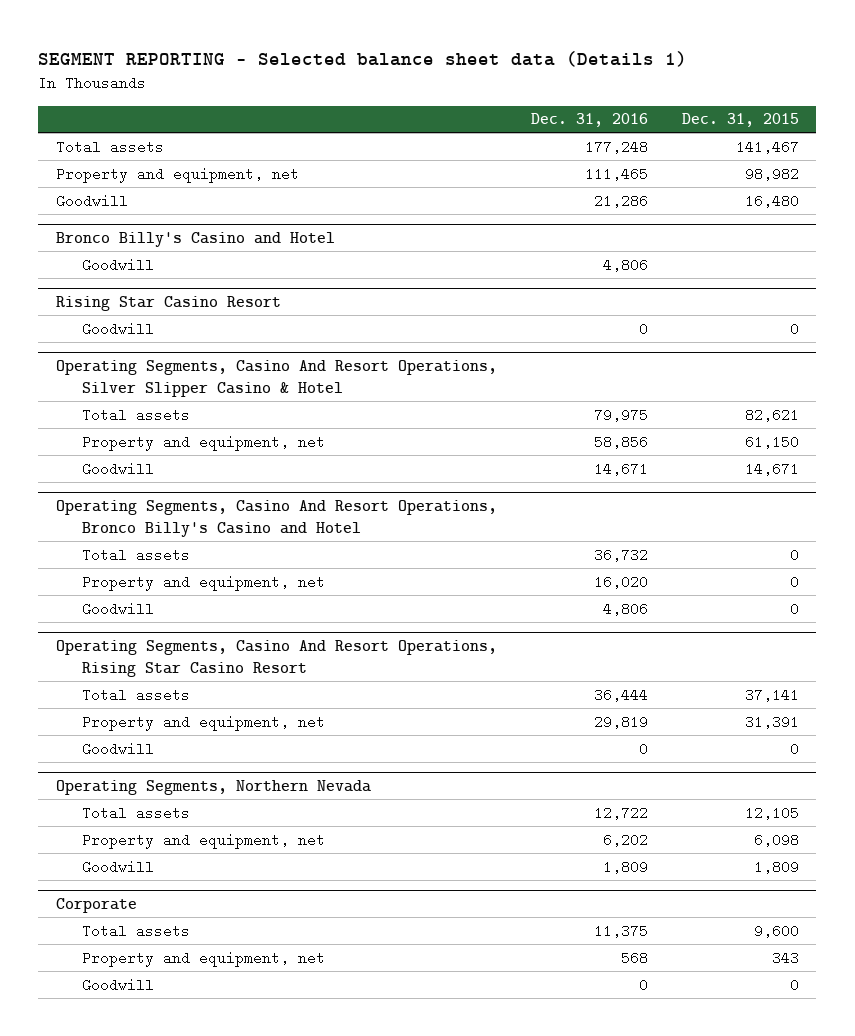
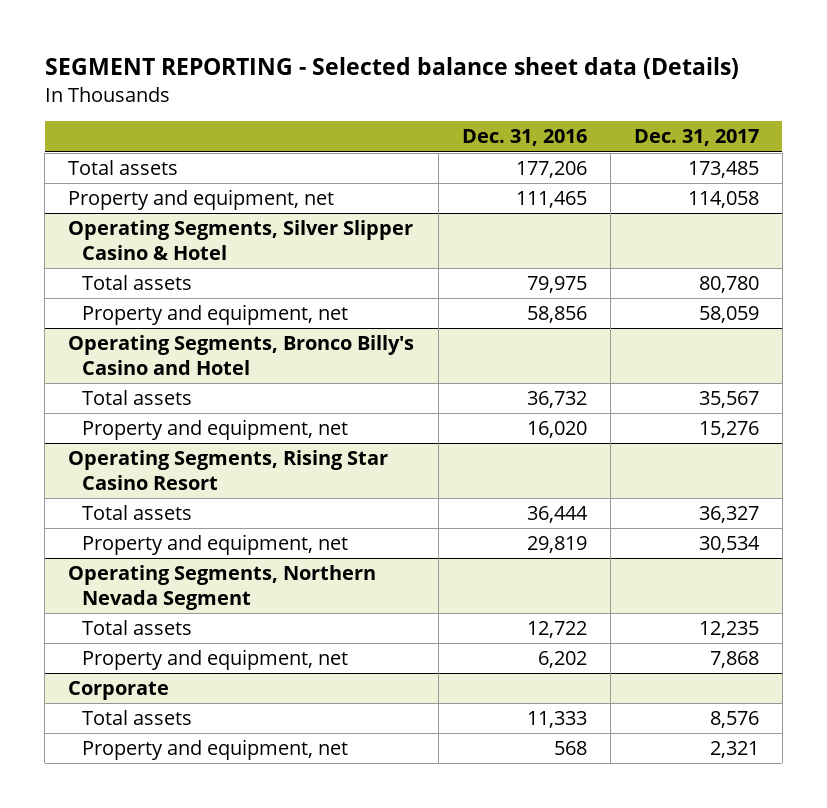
- SEGMENT REPORTING - Selected balance sheet data (Details 1)
+ SEGMENT REPORTING - Selected balance sheet data (Details)
- | Dec. 31, 2016 | Dec. 31, 2015
+ | Dec. 31, 2016 | Dec. 31, 2017
- Total assets | 177,248 | 141,467
+ Total assets | 177,206 | 173,485
- Goodwill | 21,286 | 16,480
- Bronco Billy's Casino and Hotel
- Goodwill | 4,806 |
- Rising Star Casino Resort
- Goodwill | 0 | 0
- Operating Segments, Casino And Resort Operations, Silver Slipper Casino & Hotel
+ Operating Segments, Silver Slipper Casino & Hotel
- Goodwill | 14,671 | 14,671
- Operating Segments, Casino And Resort Operations, Bronco Billy's Casino and Hotel
+ Operating Segments, Bronco Billy's Casino and Hotel
- Goodwill | 4,806 | 0
- Operating Segments, Casino And Resort Operations, Rising Star Casino Resort
+ Operating Segments, Rising Star Casino Resort
- Goodwill | 0 | 0
- Operating Segments, Northern Nevada
+ Operating Segments, Northern Nevada Segment
- Goodwill | 1,809 | 1,809
@ Corporate
- Total assets | 11,375 | 9,600
+ Total assets | 11,333 | 8,576
- Goodwill | 0 | 0

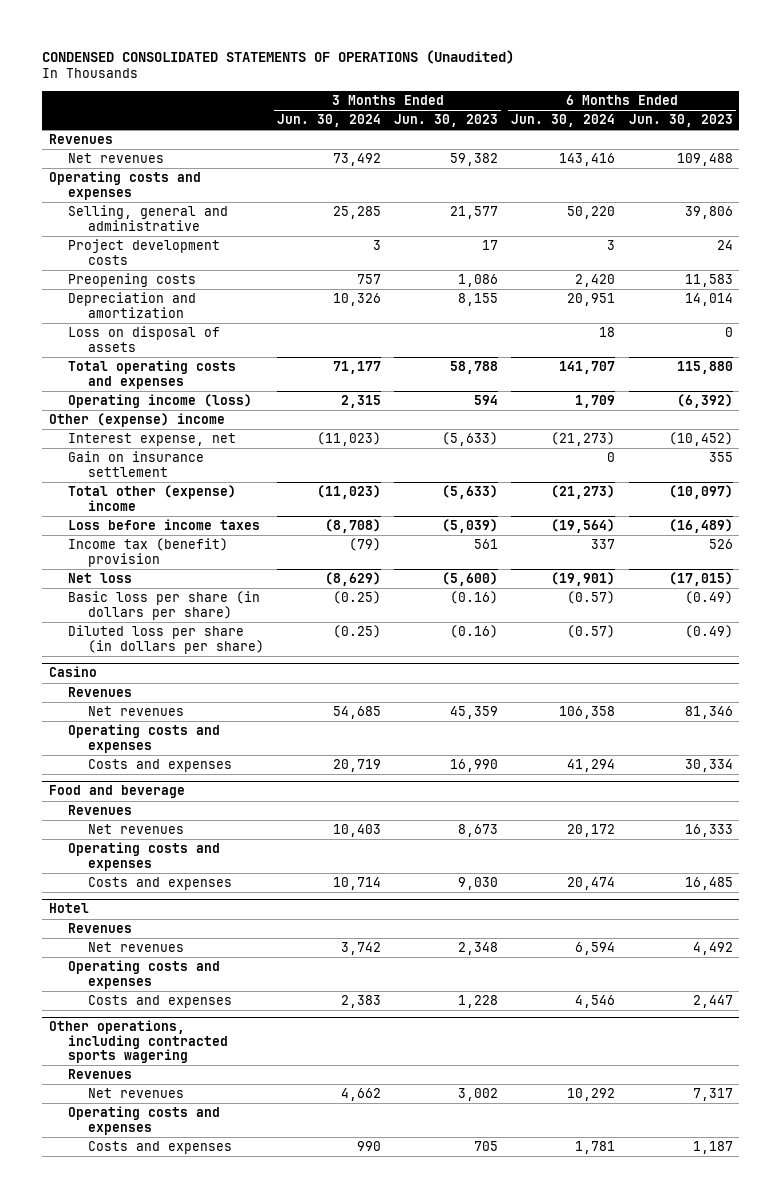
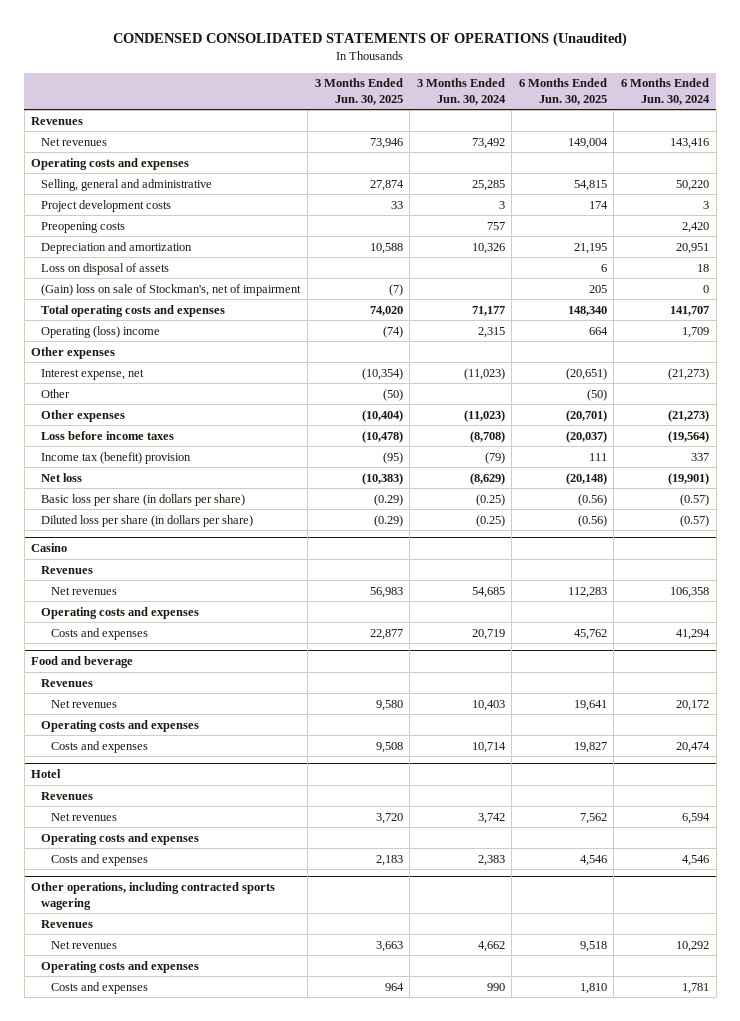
- | 3 Months Ended Jun. 30, 2024 | 3 Months Ended Jun. 30, 2023 | 6 Months Ended Jun. 30, 2024 | 6 Months Ended Jun. 30, 2023
+ | 3 Months Ended Jun. 30, 2025 | 3 Months Ended Jun. 30, 2024 | 6 Months Ended Jun. 30, 2025 | 6 Months Ended Jun. 30, 2024
+ (Gain) loss on sale of Stockman's, net of impairment | (7) | | 205 | 0
- Operating income (loss) | 2,315 | 594 | 1,709 | (6,392)
- Other (expense) income
+ Operating (loss) income | (74) | 2,315 | 664 | 1,709
+ Other expenses
- Gain on insurance settlement | | | 0 | 355
- Total other (expense) income | (11,023) | (5,633) | (21,273) | (10,097)
+ Other | (50) | | (50) |
+ Other expenses | (10,404) | (11,023) | (20,701) | (21,273)

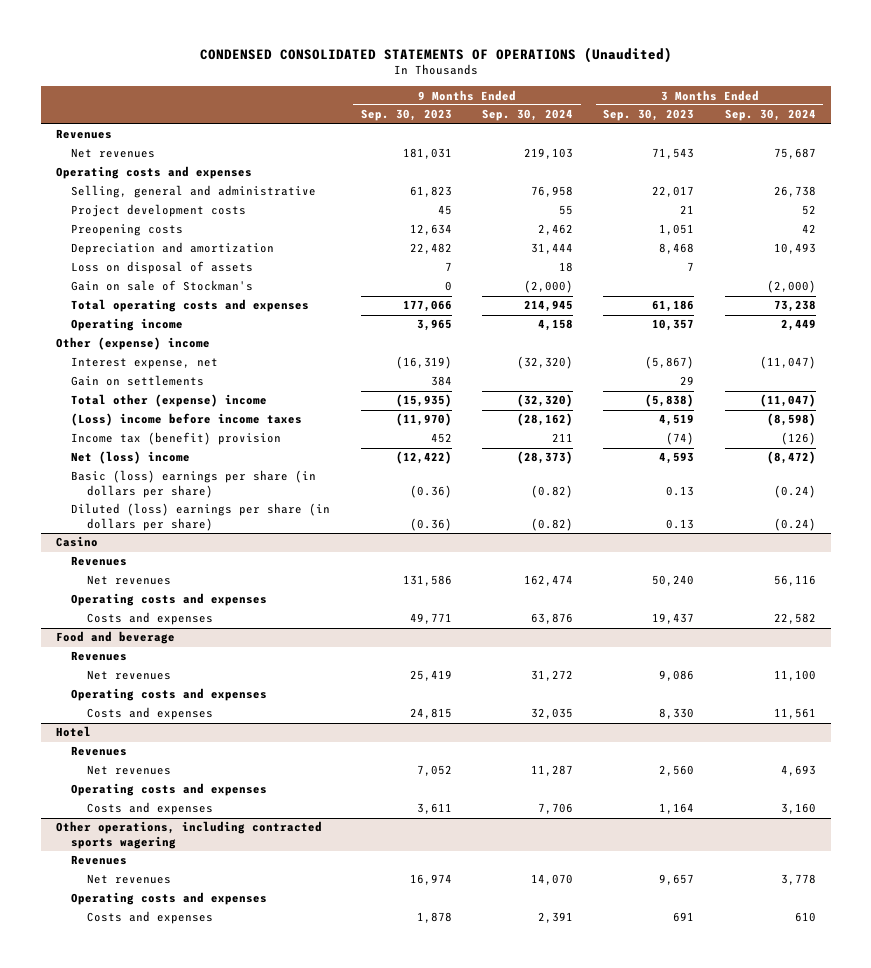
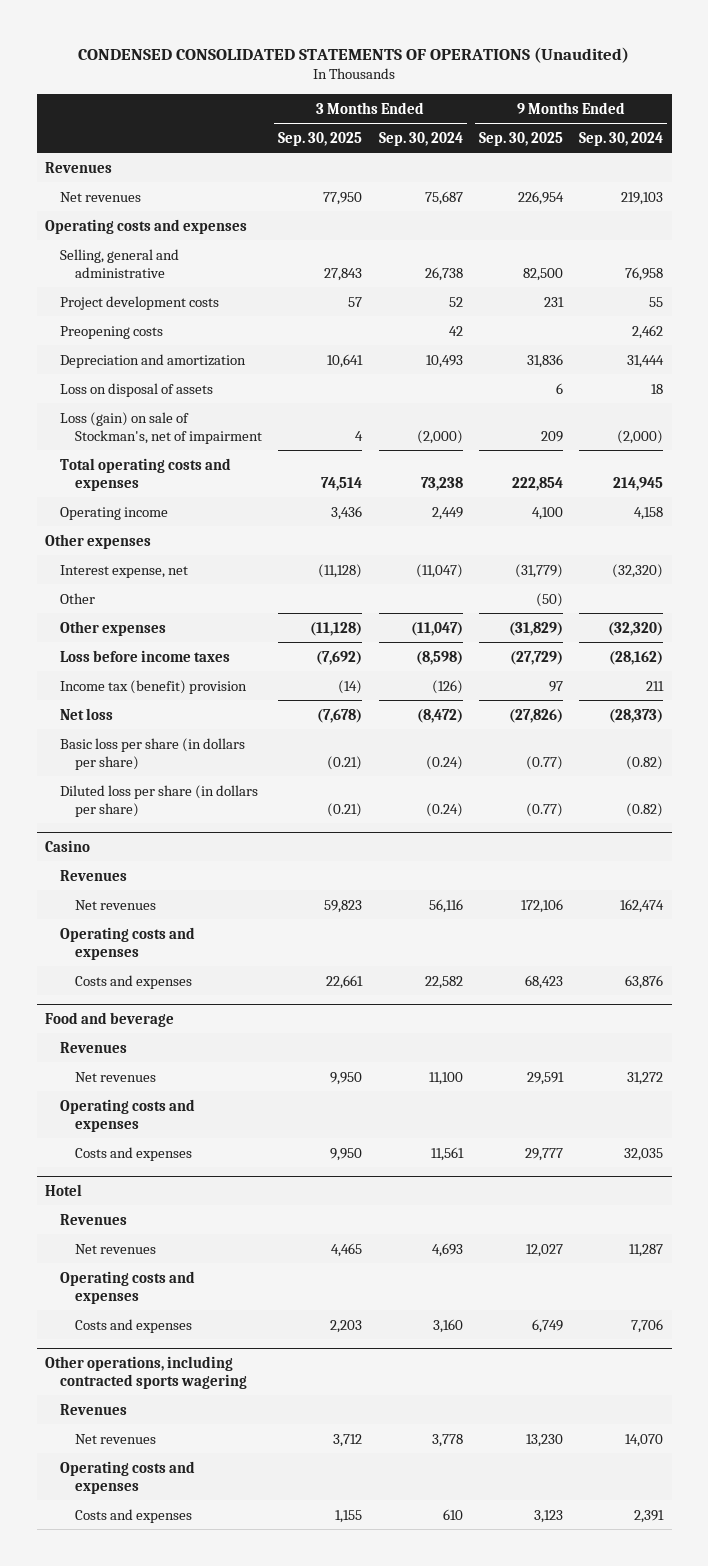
- | 9 Months Ended Sep. 30, 2023 | 9 Months Ended Sep. 30, 2024 | 3 Months Ended Sep. 30, 2023 | 3 Months Ended Sep. 30, 2024
+ | 3 Months Ended Sep. 30, 2025 | 3 Months Ended Sep. 30, 2024 | 9 Months Ended Sep. 30, 2025 | 9 Months Ended Sep. 30, 2024
- Gain on sale of Stockman's | 0 | (2,000) | | (2,000)
+ Loss (gain) on sale of Stockman's, net of impairment | 4 | (2,000) | 209 | (2,000)
- Other (expense) income
+ Other expenses
- Gain on settlements | 384 | | 29 |
- Total other (expense) income | (15,935) | (32,320) | (5,838) | (11,047)
- (Loss) income before income taxes | (11,970) | (28,162) | 4,519 | (8,598)
+ Other | | | (50) |
+ Other expenses | (11,128) | (11,047) | (31,829) | (32,320)
+ Loss before income taxes | (7,692) | (8,598) | (27,729) | (28,162)
- Net (loss) income | (12,422) | (28,373) | 4,593 | (8,472)
- Basic (loss) earnings per share (in dollars per share) | (0.36) | (0.82) | 0.13 | (0.24)
- Diluted (loss) earnings per share (in dollars per share) | (0.36) | (0.82) | 0.13 | (0.24)
+ Net loss | (7,678) | (8,472) | (27,826) | (28,373)
+ Basic loss per share (in dollars per share) | (0.21) | (0.24) | (0.77) | (0.82)
+ Diluted loss per share (in dollars per share) | (0.21) | (0.24) | (0.77) | (0.82)

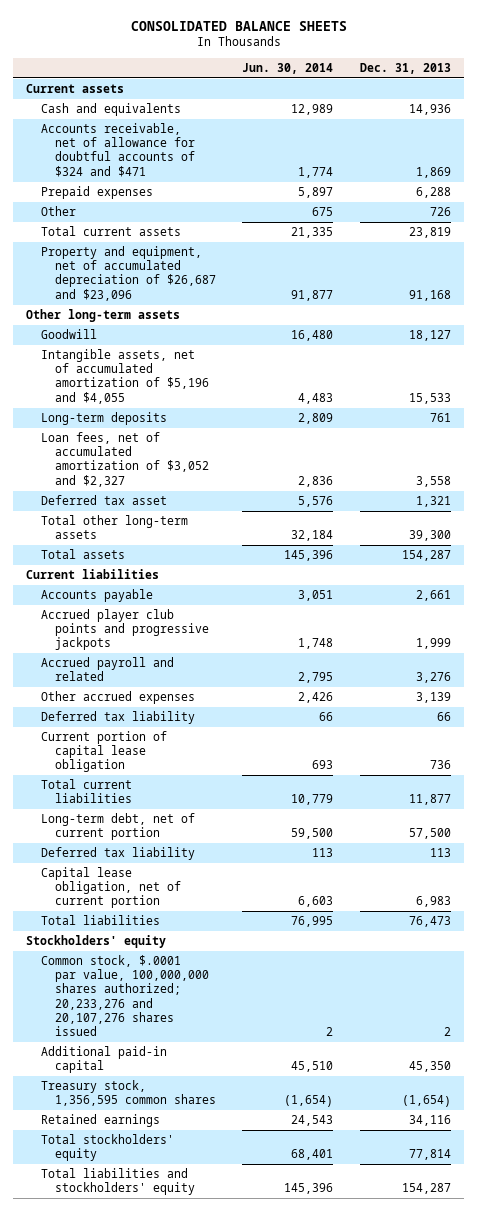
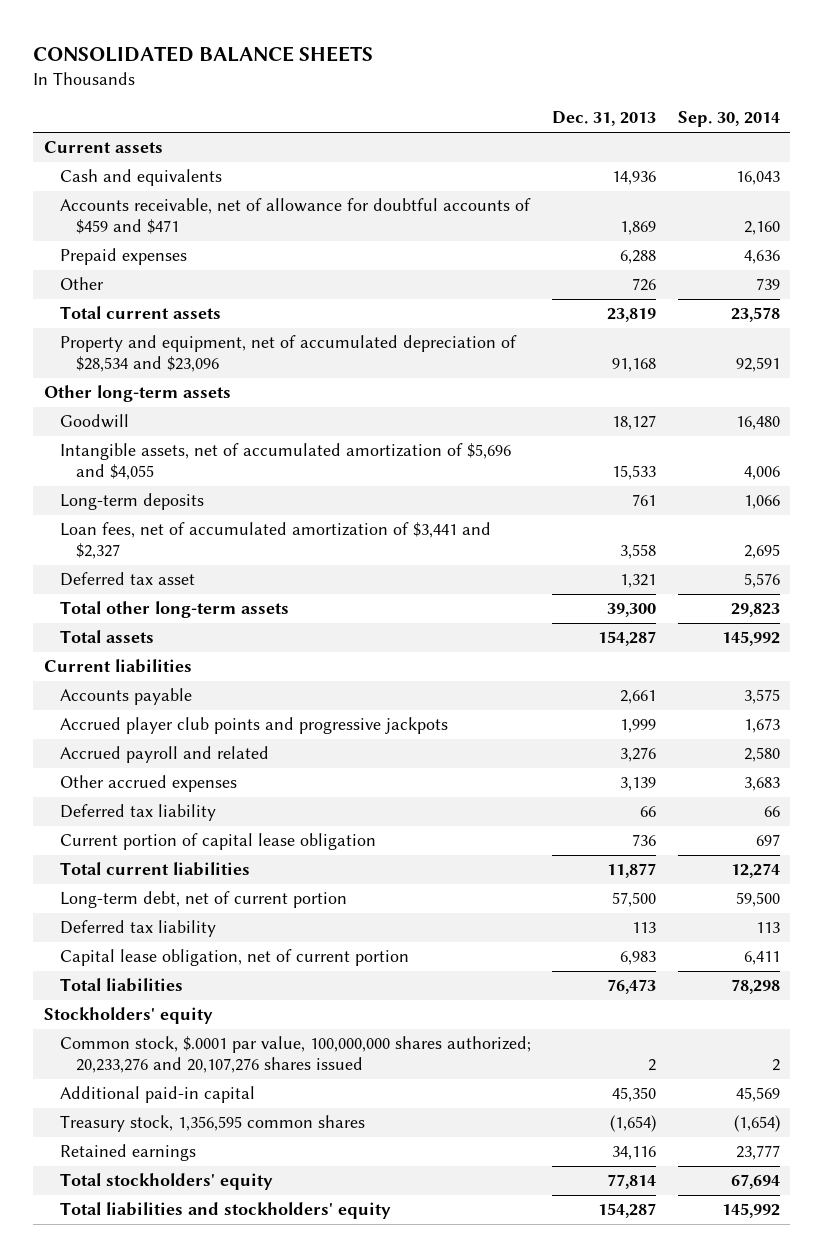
- | Jun. 30, 2014 | Dec. 31, 2013
+ | Dec. 31, 2013 | Sep. 30, 2014
- Accounts receivable, net of allowance for doubtful accounts of $324 and $471 | 1,774 | 1,869
+ Accounts receivable, net of allowance for doubtful accounts of $459 and $471 | 1,869 | 2,160
- Property and equipment, net of accumulated depreciation of $26,687 and $23,096 | 91,877 | 91,168
+ Property and equipment, net of accumulated depreciation of $28,534 and $23,096 | 91,168 | 92,591
- Intangible assets, net of accumulated amortization of $5,196 and $4,055 | 4,483 | 15,533
+ Intangible assets, net of accumulated amortization of $5,696 and $4,055 | 15,533 | 4,006
- Loan fees, net of accumulated amortization of $3,052 and $2,327 | 2,836 | 3,558
+ Loan fees, net of accumulated amortization of $3,441 and $2,327 | 3,558 | 2,695

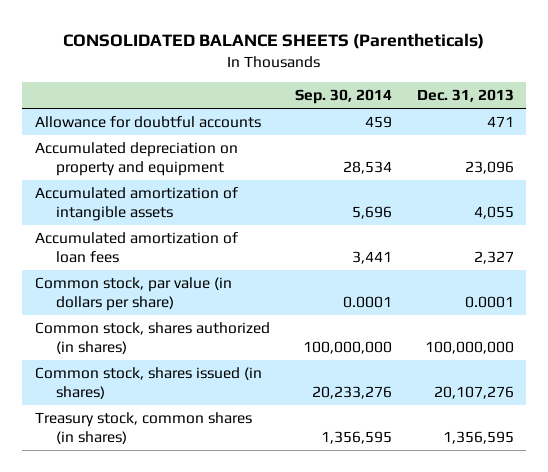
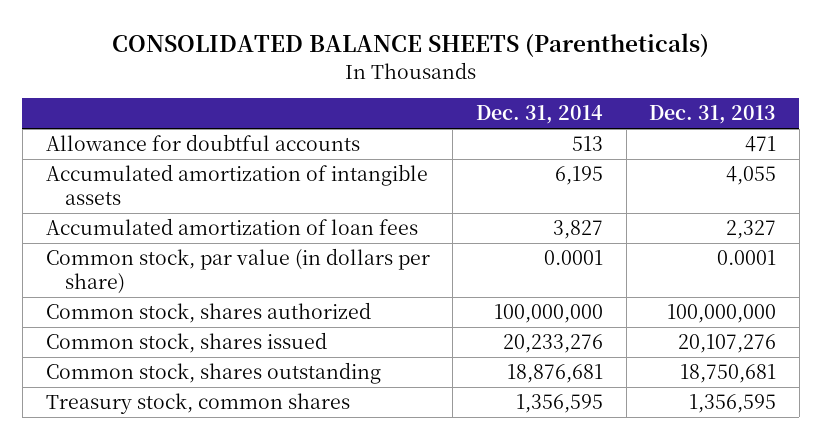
- | Sep. 30, 2014 | Dec. 31, 2013
+ | Dec. 31, 2014 | Dec. 31, 2013
- Accumulated depreciation on property and equipment | 28,534 | 23,096
- Common stock, shares authorized (in shares) | 100,000,000 | 100,000,000
- Common stock, shares issued (in shares) | 20,233,276 | 20,107,276
- Treasury stock, common shares (in shares) | 1,356,595 | 1,356,595
+ Common stock, shares authorized | 100,000,000 | 100,000,000
+ Common stock, shares issued | 20,233,276 | 20,107,276
+ Common stock, shares outstanding | 18,876,681 | 18,750,681
+ Treasury stock, common shares | 1,356,595 | 1,356,595

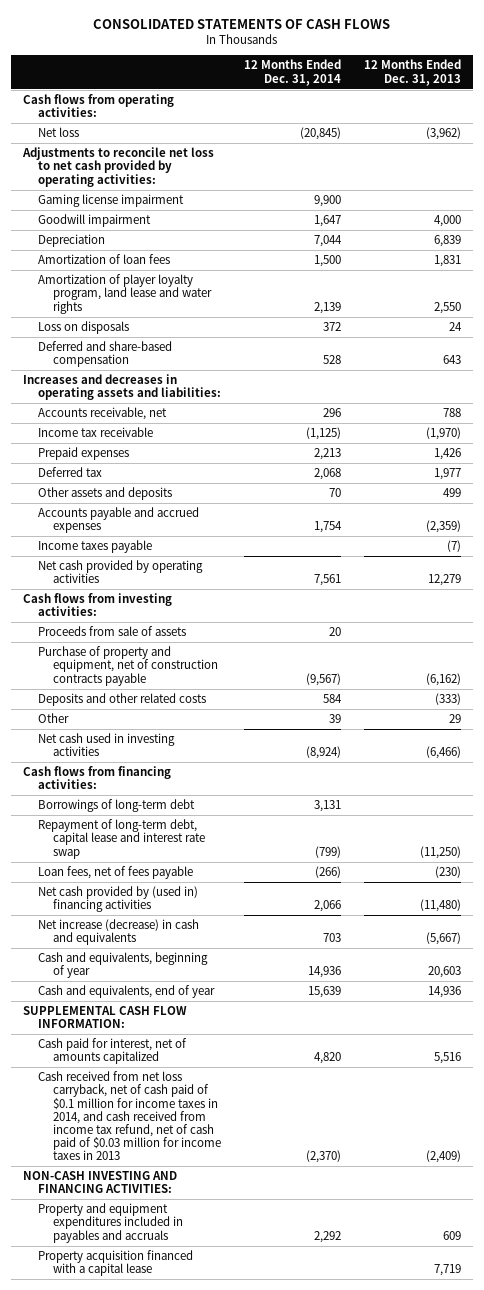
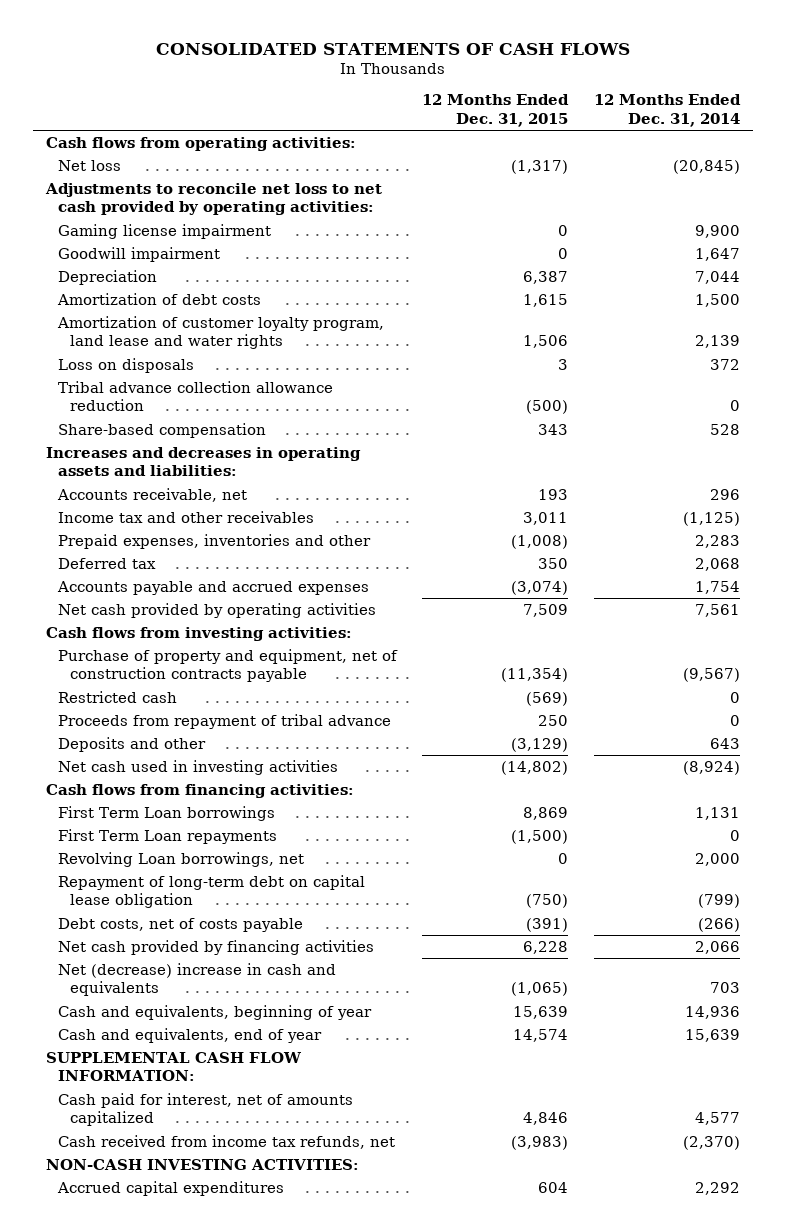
- | 12 Months Ended Dec. 31, 2014 | 12 Months Ended Dec. 31, 2013
+ | 12 Months Ended Dec. 31, 2015 | 12 Months Ended Dec. 31, 2014
- Amortization of loan fees | 1,500 | 1,831
- Amortization of player loyalty program, land lease and water rights | 2,139 | 2,550
+ Amortization of debt costs | 1,615 | 1,500
+ Amortization of customer loyalty program, land lease and water rights | 1,506 | 2,139
- Deferred and share-based compensation | 528 | 643
+ Tribal advance collection allowance reduction | (500) | 0
+ Share-based compensation | 343 | 528
- Income tax receivable | (1,125) | (1,970)
- Prepaid expenses | 2,213 | 1,426
+ Income tax and other receivables | 3,011 | (1,125)
+ Prepaid expenses, inventories and other | (1,008) | 2,283
- Other assets and deposits | 70 | 499
- Income taxes payable | | (7)
- Proceeds from sale of assets | 20 |
- Deposits and other related costs | 584 | (333)
- Other | 39 | 29
+ Restricted cash | (569) | 0
+ Proceeds from repayment of tribal advance | 250 | 0
+ Deposits and other | (3,129) | 643
- Borrowings of long-term debt | 3,131 |
- Repayment of long-term debt, capital lease and interest rate swap | (799) | (11,250)
- Loan fees, net of fees payable | (266) | (230)
- Net cash provided by (used in) financing activities | 2,066 | (11,480)
- Net increase (decrease) in cash and equivalents | 703 | (5,667)
+ First Term Loan borrowings | 8,869 | 1,131
+ First Term Loan repayments | (1,500) | 0
+ Revolving Loan borrowings, net | 0 | 2,000
+ Repayment of long-term debt on capital lease obligation | (750) | (799)
+ Debt costs, net of costs payable | (391) | (266)
+ Net cash provided by financing activities | 6,228 | 2,066
+ Net (decrease) increase in cash and equivalents | (1,065) | 703
- Cash paid for interest, net of amounts capitalized | 4,820 | 5,516
- Cash received from net loss carryback, net of cash paid of $0.1 million for income taxes in 2014, and cash received from income tax refund, net of cash paid of $0.03 million for income taxes in 2013 | (2,370) | (2,409)
- NON-CASH INVESTING AND FINANCING ACTIVITIES:
- Property and equipment expenditures included in payables and accruals | 2,292 | 609
- Property acquisition financed with a capital lease | | 7,719
+ Cash paid for interest, net of amounts capitalized | 4,846 | 4,577
+ Cash received from income tax refunds, net | (3,983) | (2,370)
+ NON-CASH INVESTING ACTIVITIES:
+ Accrued capital expenditures | 604 | 2,292

